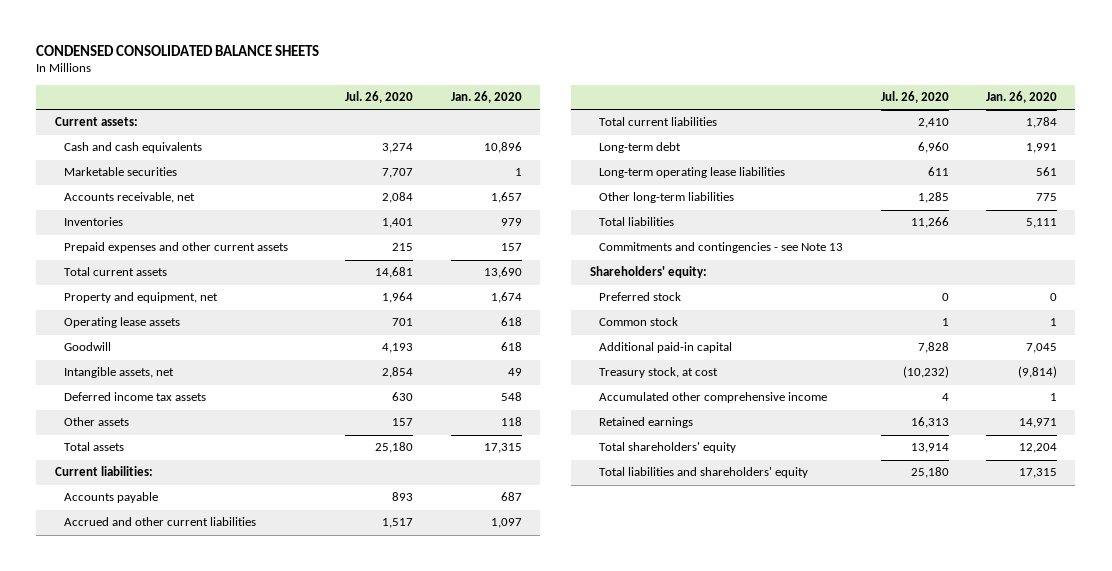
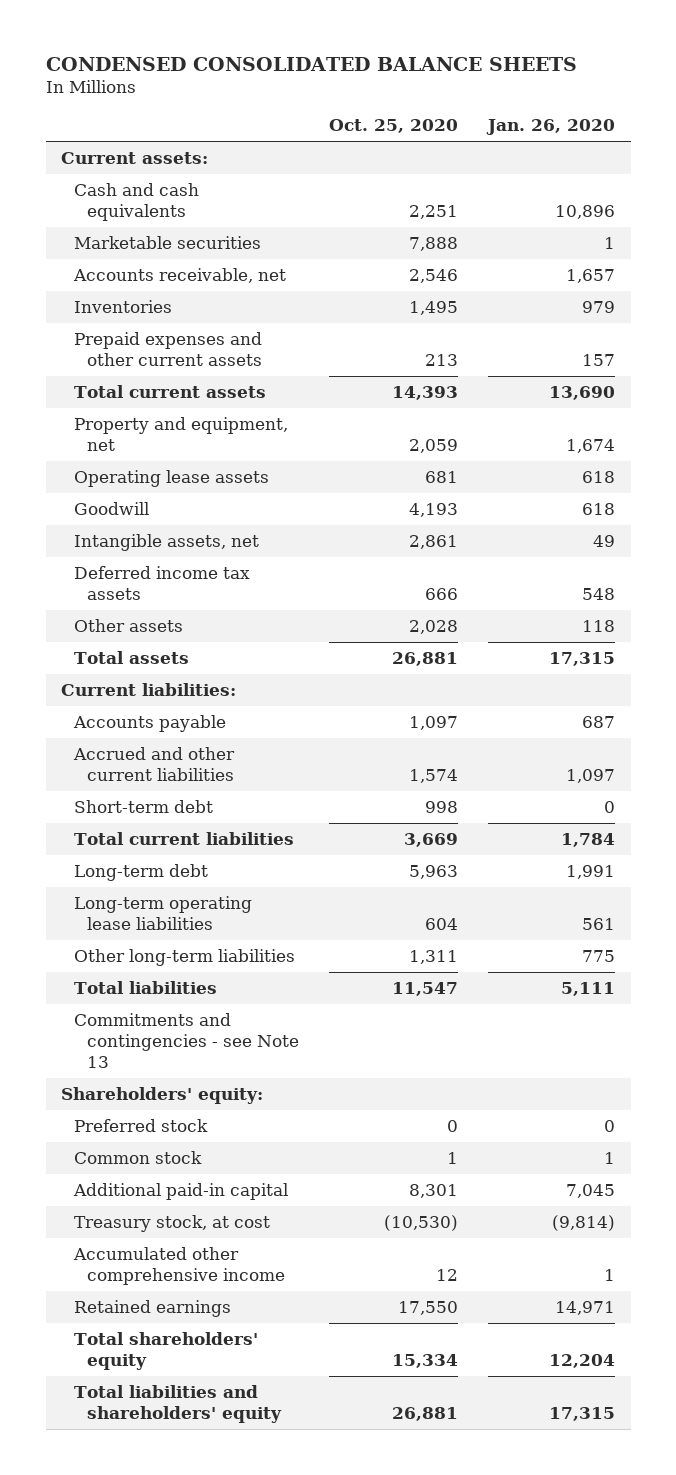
- | Jul. 26, 2020 | Jan. 26, 2020
+ | Oct. 25, 2020 | Jan. 26, 2020
+ Short-term debt | 998 | 0

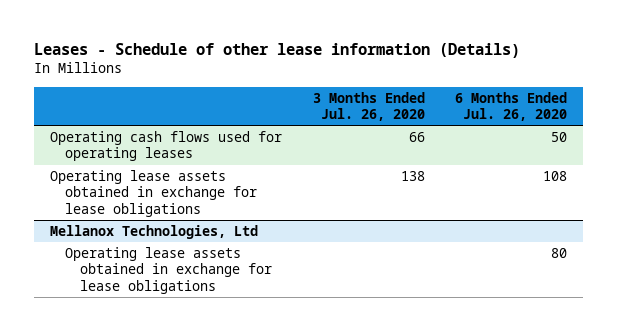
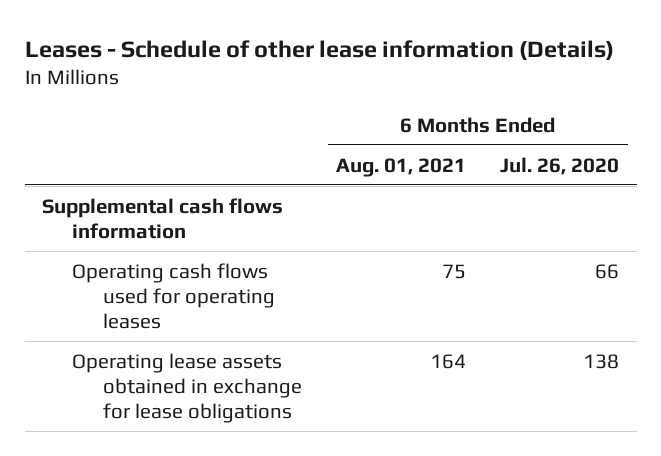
- | 3 Months Ended Jul. 26, 2020 | 6 Months Ended Jul. 26, 2020
+ | 6 Months Ended Aug. 01, 2021 | 6 Months Ended Jul. 26, 2020
- Operating cash flows used for operating leases | 66 | 50
- Operating lease assets obtained in exchange for lease obligations | 138 | 108
- Mellanox Technologies, Ltd
- Operating lease assets obtained in exchange for lease obligations | | 80
+ Supplemental cash flows information
+ Operating cash flows used for operating leases | 75 | 66
+ Operating lease assets obtained in exchange for lease obligations | 164 | 138

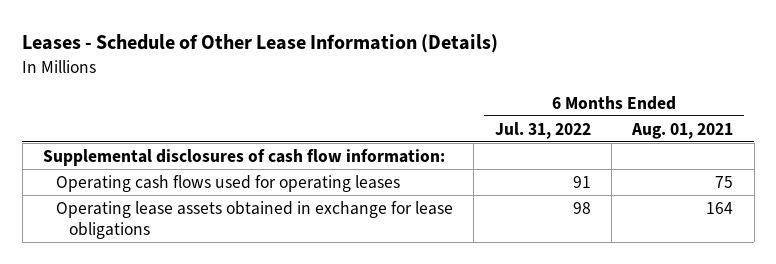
- Leases - Schedule of other lease information (Details)
+ Leases - Schedule of Other Lease Information (Details)
- | 6 Months Ended Aug. 01, 2021 | 6 Months Ended Jul. 26, 2020
+ | 6 Months Ended Jul. 31, 2022 | 6 Months Ended Aug. 01, 2021
- Supplemental cash flows information
+ Supplemental disclosures of cash flow information:

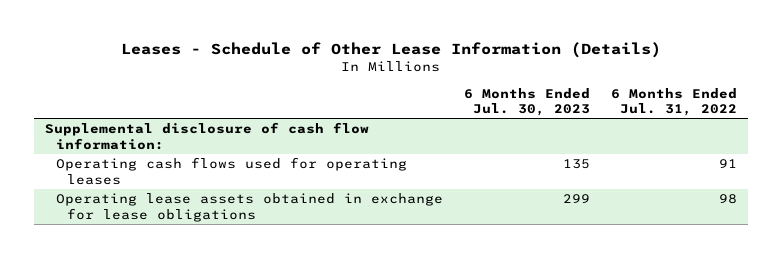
- | 6 Months Ended Jul. 31, 2022 | 6 Months Ended Aug. 01, 2021
+ | 6 Months Ended Jul. 30, 2023 | 6 Months Ended Jul. 31, 2022
- Supplemental disclosures of cash flow information:
+ Supplemental disclosure of cash flow information:

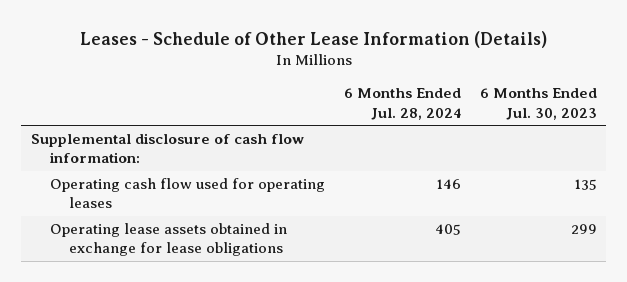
- | 6 Months Ended Jul. 30, 2023 | 6 Months Ended Jul. 31, 2022
+ | 6 Months Ended Jul. 28, 2024 | 6 Months Ended Jul. 30, 2023
- Operating cash flows used for operating leases | 135 | 91
+ Operating cash flow used for operating leases | 146 | 135

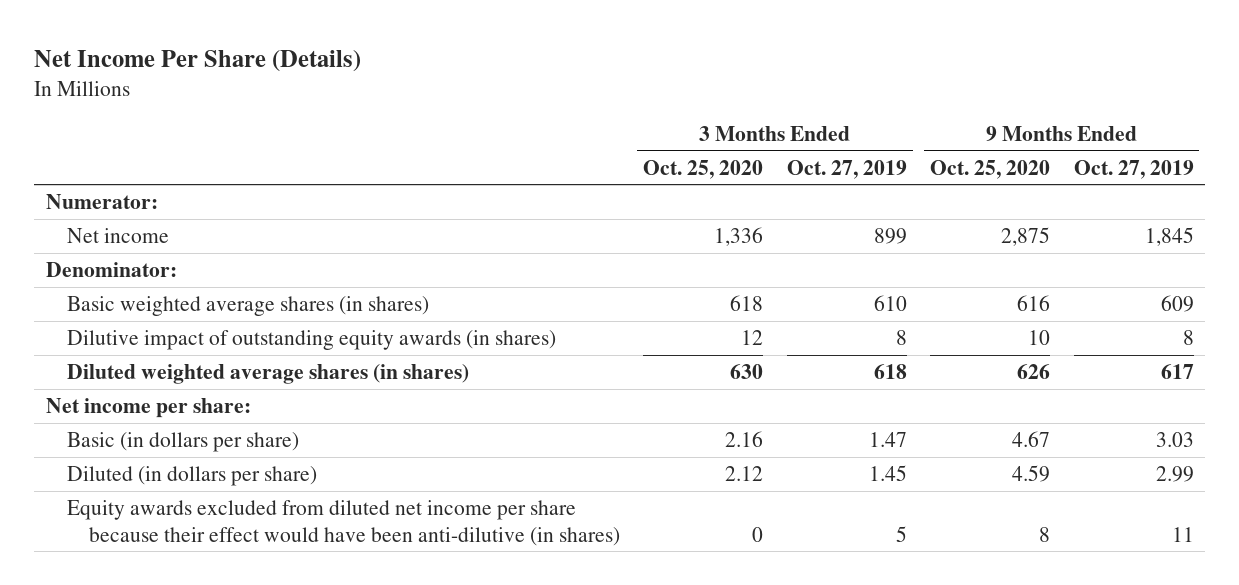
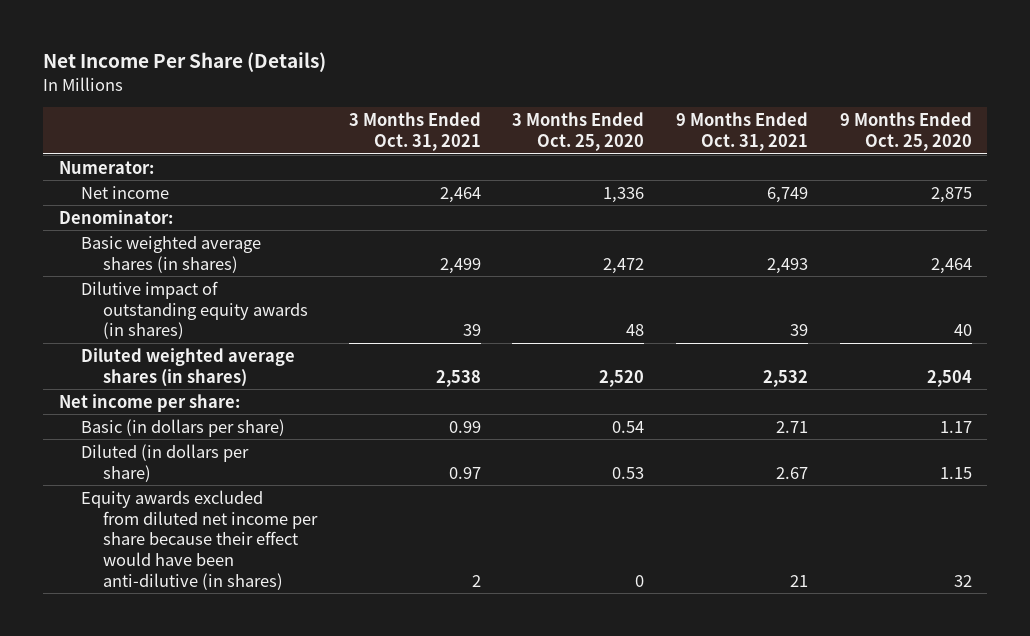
- | 3 Months Ended Oct. 25, 2020 | 3 Months Ended Oct. 27, 2019 | 9 Months Ended Oct. 25, 2020 | 9 Months Ended Oct. 27, 2019
+ | 3 Months Ended Oct. 31, 2021 | 3 Months Ended Oct. 25, 2020 | 9 Months Ended Oct. 31, 2021 | 9 Months Ended Oct. 25, 2020
- Basic weighted average shares (in shares) | 618 | 610 | 616 | 609
- Dilutive impact of outstanding equity awards (in shares) | 12 | 8 | 10 | 8
- Diluted weighted average shares (in shares) | 630 | 618 | 626 | 617
+ Basic weighted average shares (in shares) | 2,499 | 2,472 | 2,493 | 2,464
+ Dilutive impact of outstanding equity awards (in shares) | 39 | 48 | 39 | 40
+ Diluted weighted average shares (in shares) | 2,538 | 2,520 | 2,532 | 2,504
- Basic (in dollars per share) | 2.16 | 1.47 | 4.67 | 3.03
- Diluted (in dollars per share) | 2.12 | 1.45 | 4.59 | 2.99
- Equity awards excluded from diluted net income per share because their effect would have been anti-dilutive (in shares) | 0 | 5 | 8 | 11
+ Basic (in dollars per share) | 0.99 | 0.54 | 2.71 | 1.17
+ Diluted (in dollars per share) | 0.97 | 0.53 | 2.67 | 1.15
+ Equity awards excluded from diluted net income per share because their effect would have been anti-dilutive (in shares) | 2 | 0 | 21 | 32

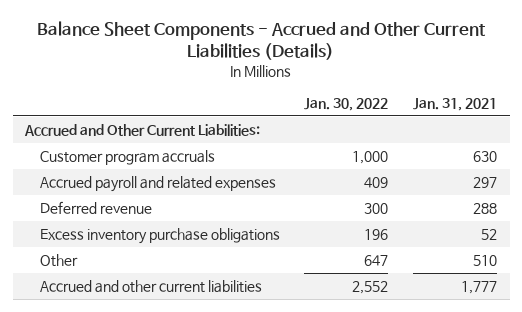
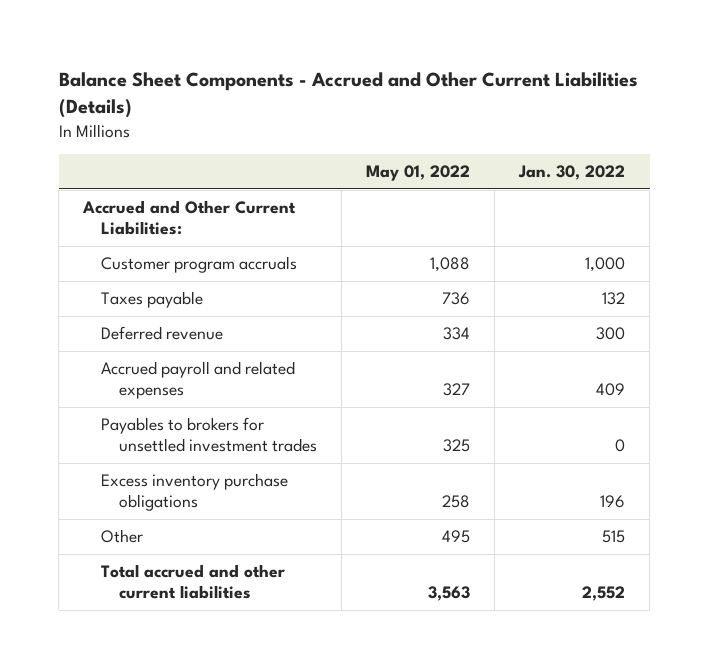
- | Jan. 30, 2022 | Jan. 31, 2021
+ | May 01, 2022 | Jan. 30, 2022
+ Taxes payable | 736 | 132
moved down: Accrued payroll and related expenses | 327 | 409
+ Payables to brokers for unsettled investment trades | 325 | 0
- Other | 647 | 510
- Accrued and other current liabilities | 2,552 | 1,777
+ Other | 495 | 515
+ Total accrued and other current liabilities | 3,563 | 2,552

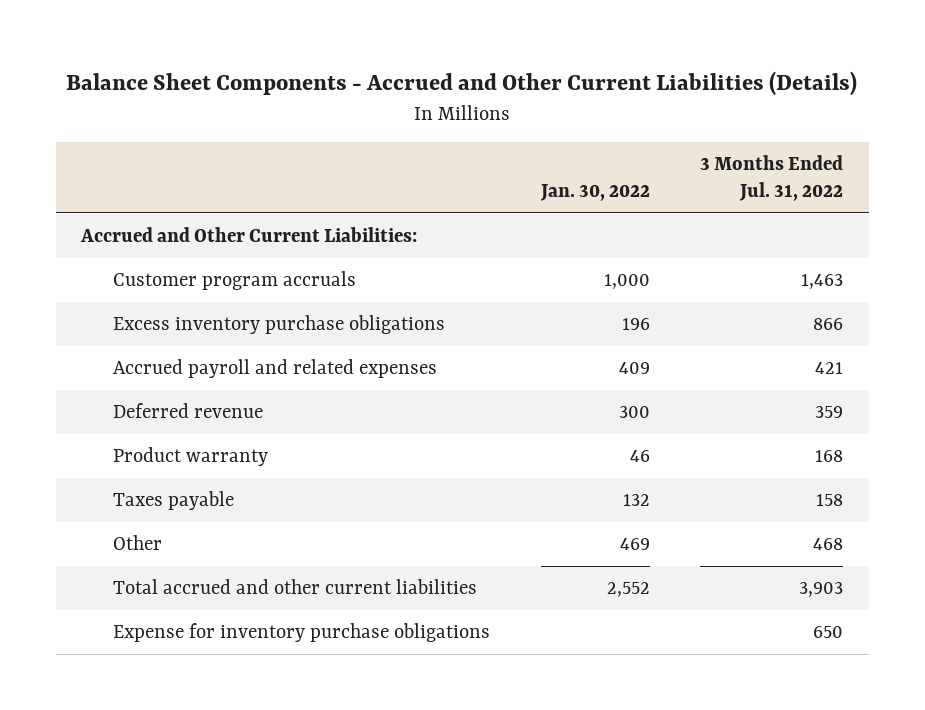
- | May 01, 2022 | Jan. 30, 2022
+ | Jan. 30, 2022 | 3 Months Ended Jul. 31, 2022
- Payables to brokers for unsettled investment trades | 325 | 0
- Other | 495 | 515
moved down: Accrued payroll and related expenses | 409 | 421
moved down: Deferred revenue | 300 | 359
+ Product warranty | 46 | 168
moved down: Taxes payable | 132 | 158
+ Other | 469 | 468
+ Expense for inventory purchase obligations | | 650

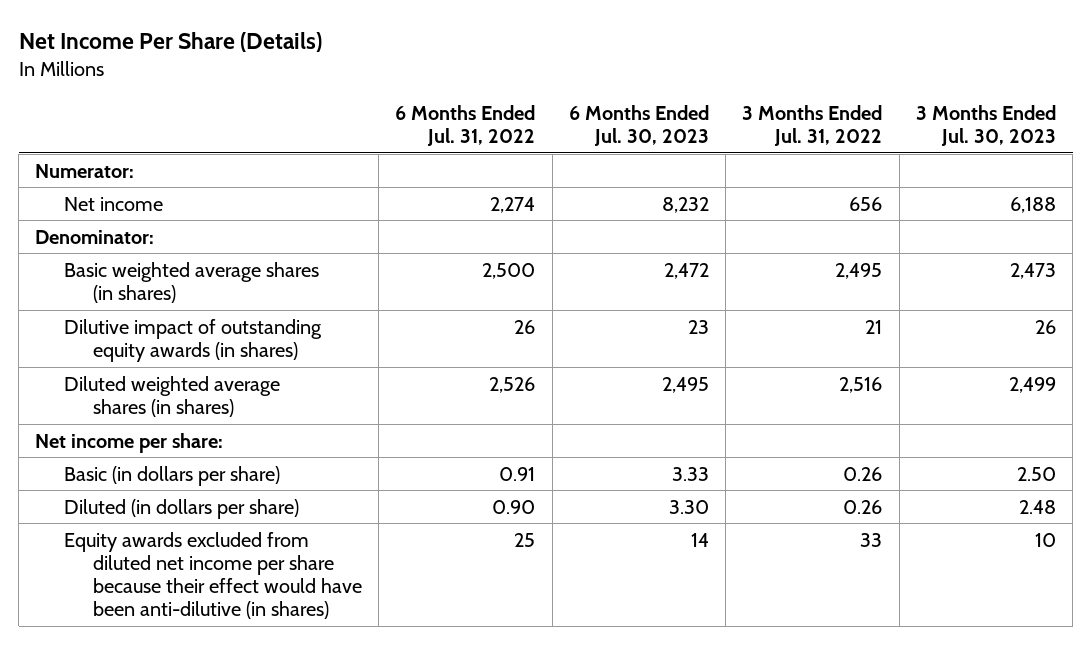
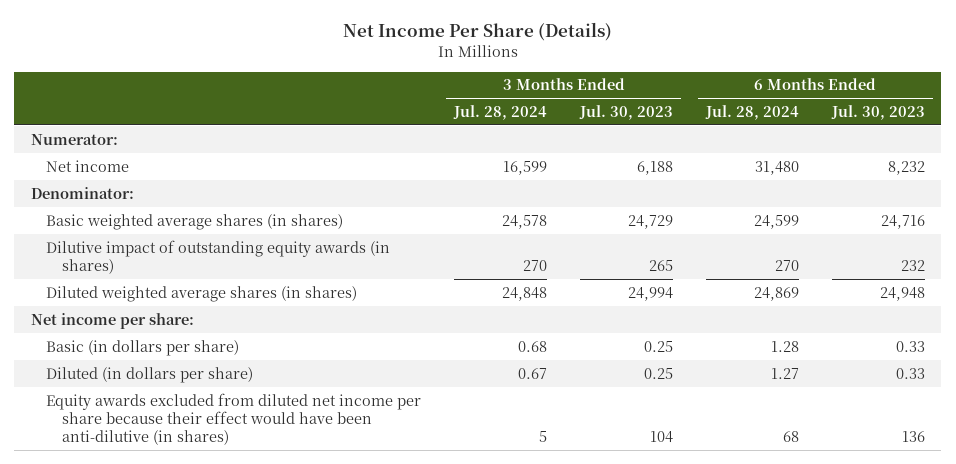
- | 6 Months Ended Jul. 31, 2022 | 6 Months Ended Jul. 30, 2023 | 3 Months Ended Jul. 31, 2022 | 3 Months Ended Jul. 30, 2023
+ | 3 Months Ended Jul. 28, 2024 | 3 Months Ended Jul. 30, 2023 | 6 Months Ended Jul. 28, 2024 | 6 Months Ended Jul. 30, 2023
- Basic weighted average shares (in shares) | 2,500 | 2,472 | 2,495 | 2,473
- Dilutive impact of outstanding equity awards (in shares) | 26 | 23 | 21 | 26
- Diluted weighted average shares (in shares) | 2,526 | 2,495 | 2,516 | 2,499
+ Basic weighted average shares (in shares) | 24,578 | 24,729 | 24,599 | 24,716
+ Dilutive impact of outstanding equity awards (in shares) | 270 | 265 | 270 | 232
+ Diluted weighted average shares (in shares) | 24,848 | 24,994 | 24,869 | 24,948
- Basic (in dollars per share) | 0.91 | 3.33 | 0.26 | 2.50
- Diluted (in dollars per share) | 0.90 | 3.30 | 0.26 | 2.48
- Equity awards excluded from diluted net income per share because their effect would have been anti-dilutive (in shares) | 25 | 14 | 33 | 10
+ Basic (in dollars per share) | 0.68 | 0.25 | 1.28 | 0.33
+ Diluted (in dollars per share) | 0.67 | 0.25 | 1.27 | 0.33
+ Equity awards excluded from diluted net income per share because their effect would have been anti-dilutive (in shares) | 5 | 104 | 68 | 136

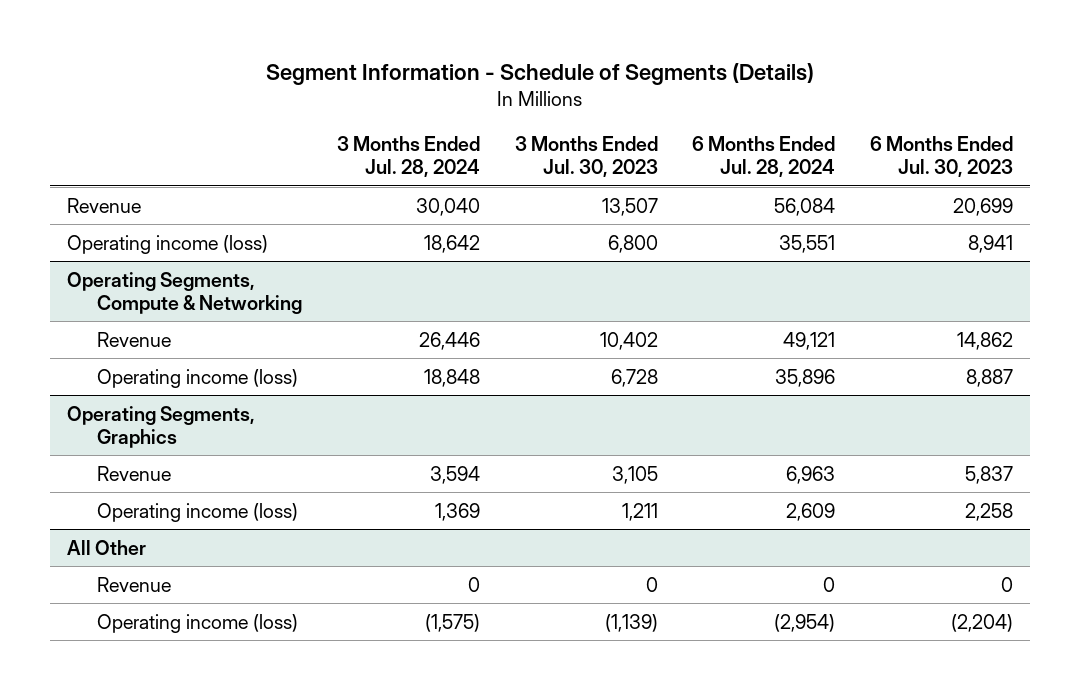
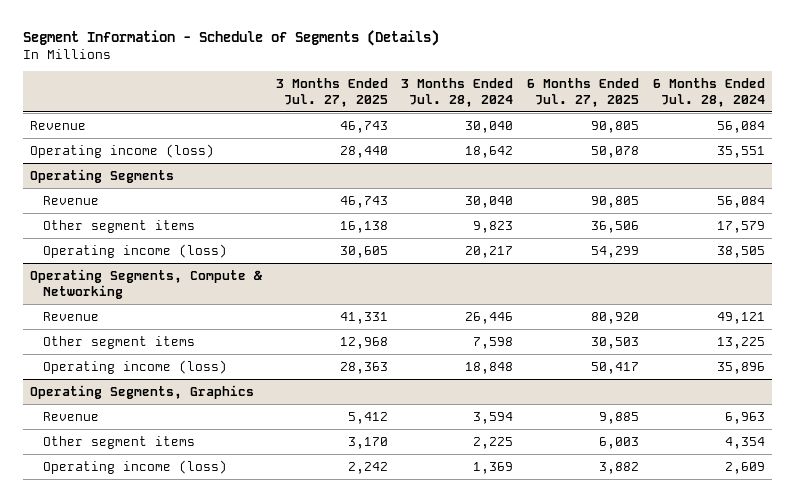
- | 3 Months Ended Jul. 28, 2024 | 3 Months Ended Jul. 30, 2023 | 6 Months Ended Jul. 28, 2024 | 6 Months Ended Jul. 30, 2023
+ | 3 Months Ended Jul. 27, 2025 | 3 Months Ended Jul. 28, 2024 | 6 Months Ended Jul. 27, 2025 | 6 Months Ended Jul. 28, 2024
+ Operating Segments
+ Revenue | 46,743 | 30,040 | 90,805 | 56,084
+ Other segment items | 16,138 | 9,823 | 36,506 | 17,579
+ Operating income (loss) | 30,605 | 20,217 | 54,299 | 38,505
@ Operating Segments, Compute & Networking
+ Other segment items | 12,968 | 7,598 | 30,503 | 13,225
@ Operating Segments, Graphics
+ Other segment items | 3,170 | 2,225 | 6,003 | 4,354
- All Other
- Revenue | 0 | 0 | 0 | 0
- Operating income (loss) | (1,575) | (1,139) | (2,954) | (2,204)

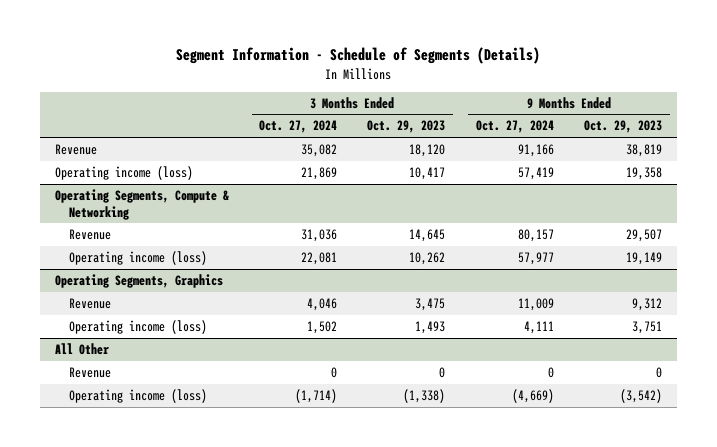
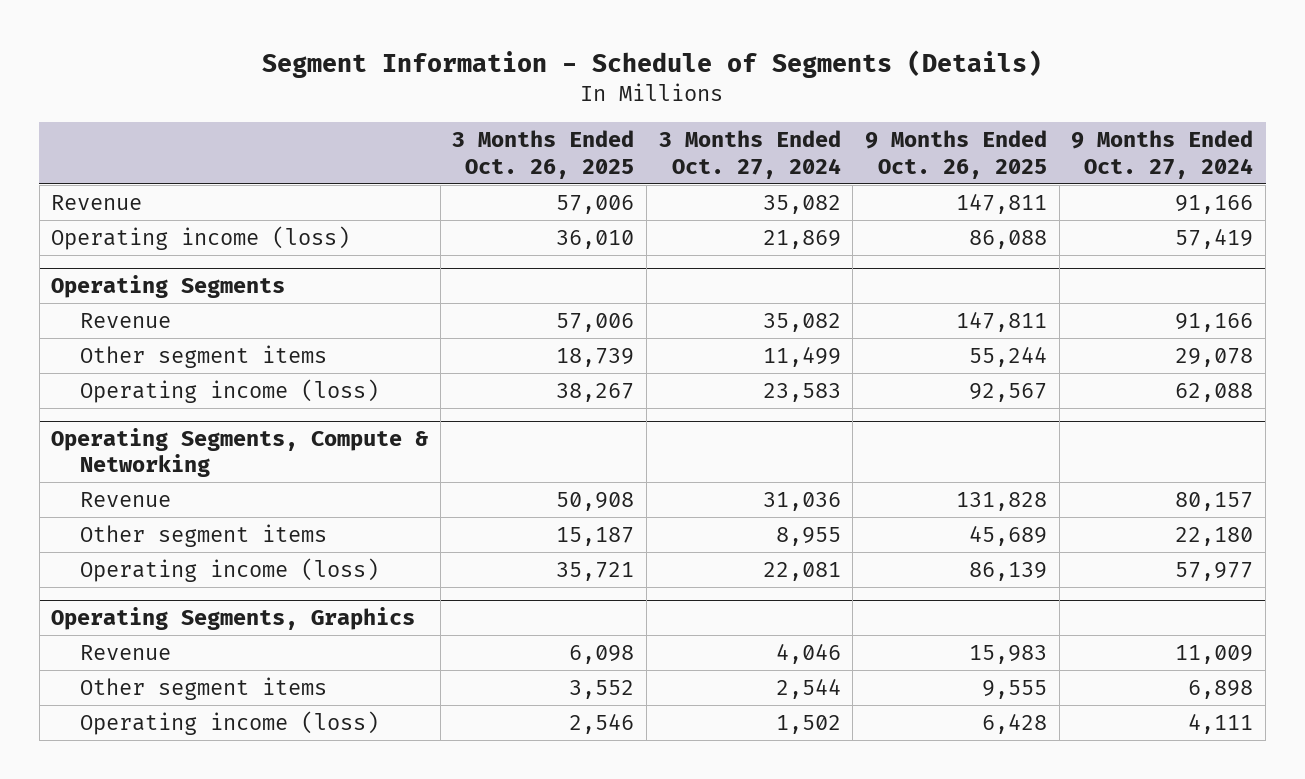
- | 3 Months Ended Oct. 27, 2024 | 3 Months Ended Oct. 29, 2023 | 9 Months Ended Oct. 27, 2024 | 9 Months Ended Oct. 29, 2023
+ | 3 Months Ended Oct. 26, 2025 | 3 Months Ended Oct. 27, 2024 | 9 Months Ended Oct. 26, 2025 | 9 Months Ended Oct. 27, 2024
+ Operating Segments
+ Revenue | 57,006 | 35,082 | 147,811 | 91,166
+ Other segment items | 18,739 | 11,499 | 55,244 | 29,078
+ Operating income (loss) | 38,267 | 23,583 | 92,567 | 62,088
@ Operating Segments, Compute & Networking
+ Other segment items | 15,187 | 8,955 | 45,689 | 22,180
@ Operating Segments, Graphics
+ Other segment items | 3,552 | 2,544 | 9,555 | 6,898
- All Other
- Revenue | 0 | 0 | 0 | 0
- Operating income (loss) | (1,714) | (1,338) | (4,669) | (3,542)

